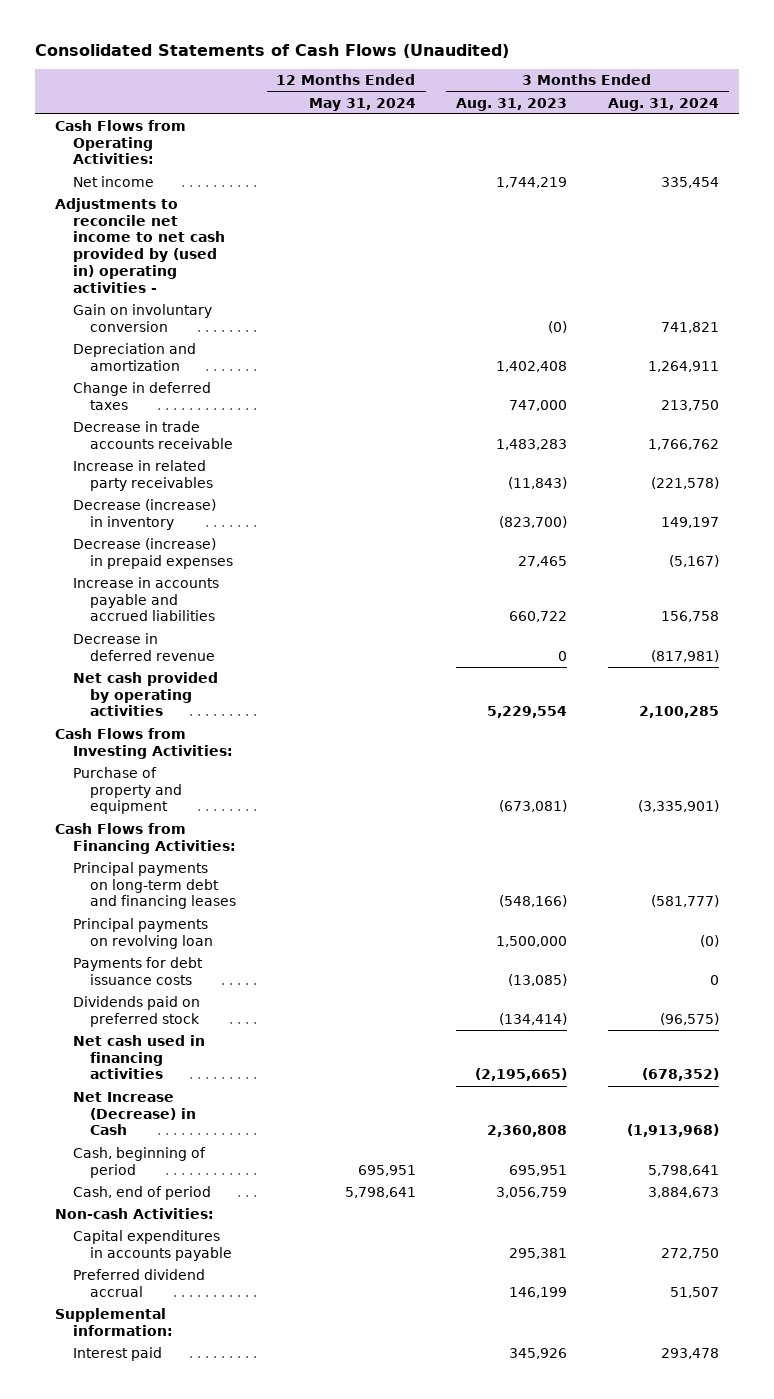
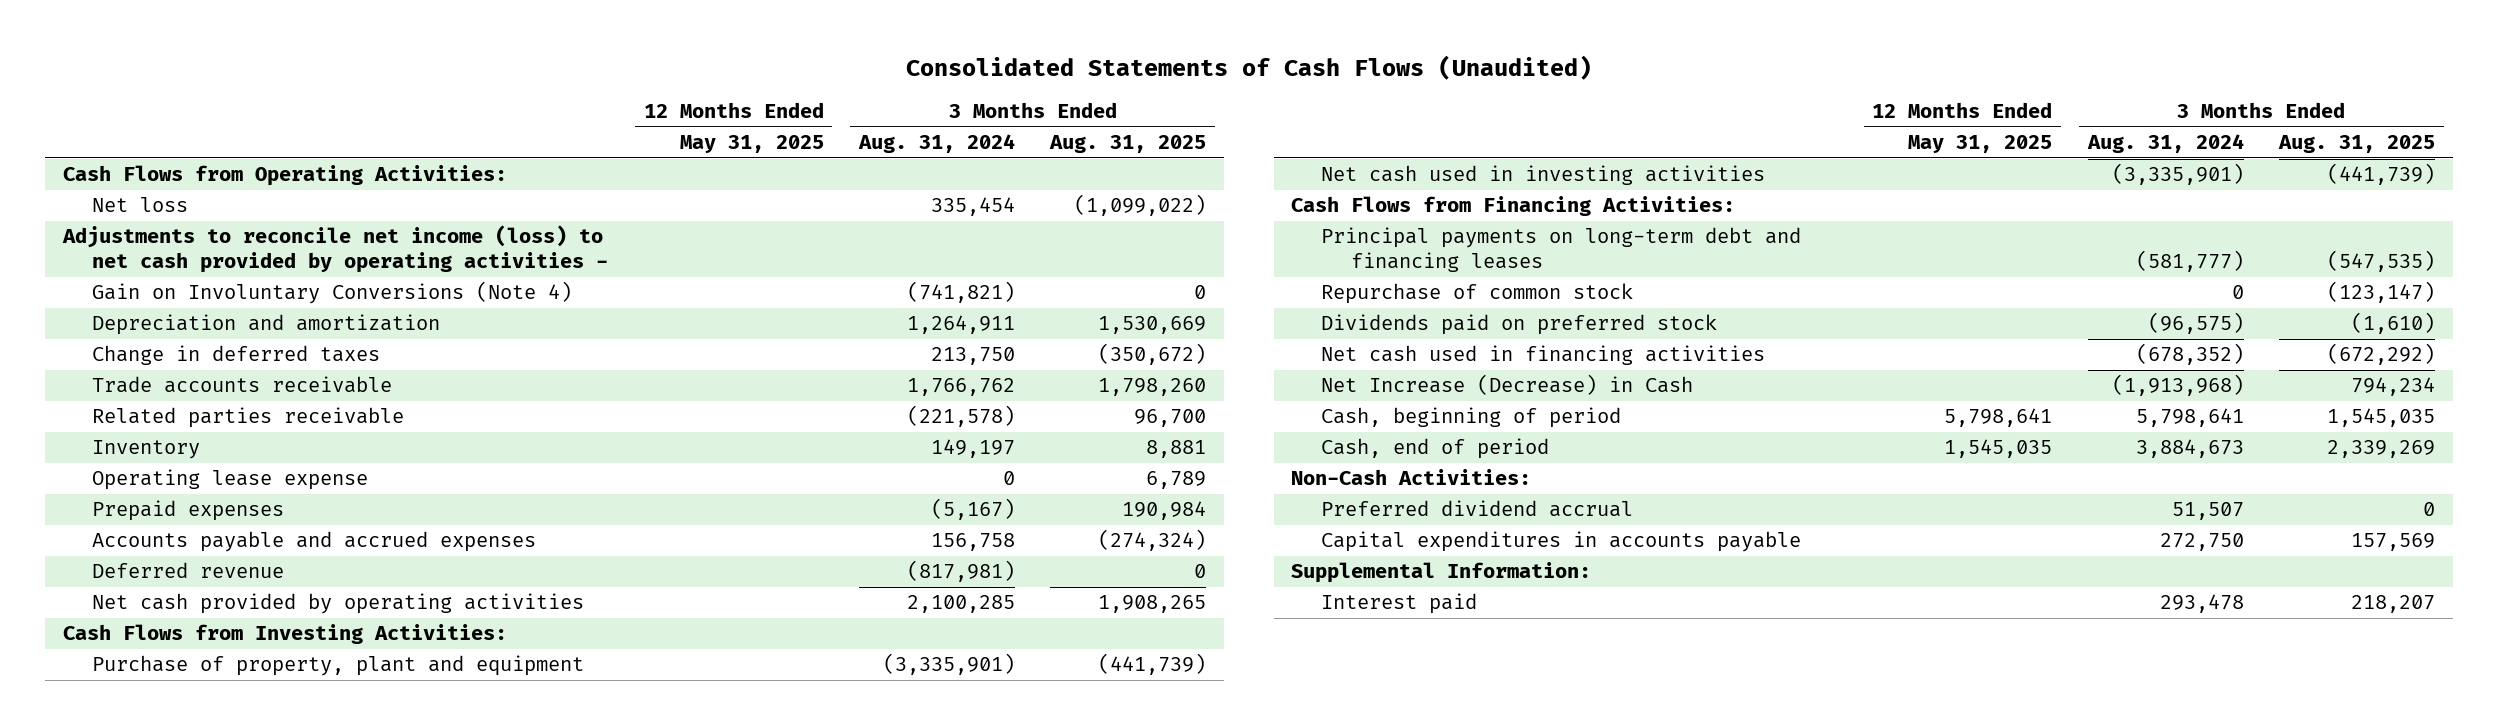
- | 12 Months Ended May 31, 2024 | 3 Months Ended Aug. 31, 2023 | 3 Months Ended Aug. 31, 2024
+ | 12 Months Ended May 31, 2025 | 3 Months Ended Aug. 31, 2024 | 3 Months Ended Aug. 31, 2025
- Net income | | 1,744,219 | 335,454
- Adjustments to reconcile net income to net cash provided by (used in) operating activities -
- Gain on involuntary conversion | | (0) | 741,821
+ Net loss | | 335,454 | (1,099,022)
+ Adjustments to reconcile net income (loss) to net cash provided by operating activities -
+ Gain on Involuntary Conversions (Note 4) | | (741,821) | 0
- Decrease in trade accounts receivable | | 1,483,283 | 1,766,762
- Increase in related party receivables | | (11,843) | (221,578)
- Decrease (increase) in inventory | | (823,700) | 149,197
- Decrease (increase) in prepaid expenses | | 27,465 | (5,167)
- Increase in accounts payable and accrued liabilities | | 660,722 | 156,758
- Decrease in deferred revenue | | 0 | (817,981)
+ Trade accounts receivable | | 1,766,762 | 1,798,260
+ Related parties receivable | | (221,578) | 96,700
+ Inventory | | 149,197 | 8,881
+ Operating lease expense | | 0 | 6,789
+ Prepaid expenses | | (5,167) | 190,984
+ Accounts payable and accrued expenses | | 156,758 | (274,324)
+ Deferred revenue | | (817,981) | 0
- Purchase of property and equipment | | (673,081) | (3,335,901)
+ Purchase of property, plant and equipment | | (3,335,901) | (441,739)
+ Net cash used in investing activities | | (3,335,901) | (441,739)
- Principal payments on revolving loan | | 1,500,000 | (0)
- Payments for debt issuance costs | | (13,085) | 0
+ Repurchase of common stock | | 0 | (123,147)
- Non-cash Activities:
+ Non-Cash Activities:
- Supplemental information:
moved down: Capital expenditures in accounts payable | | 272,750 | 157,569
+ Supplemental Information:

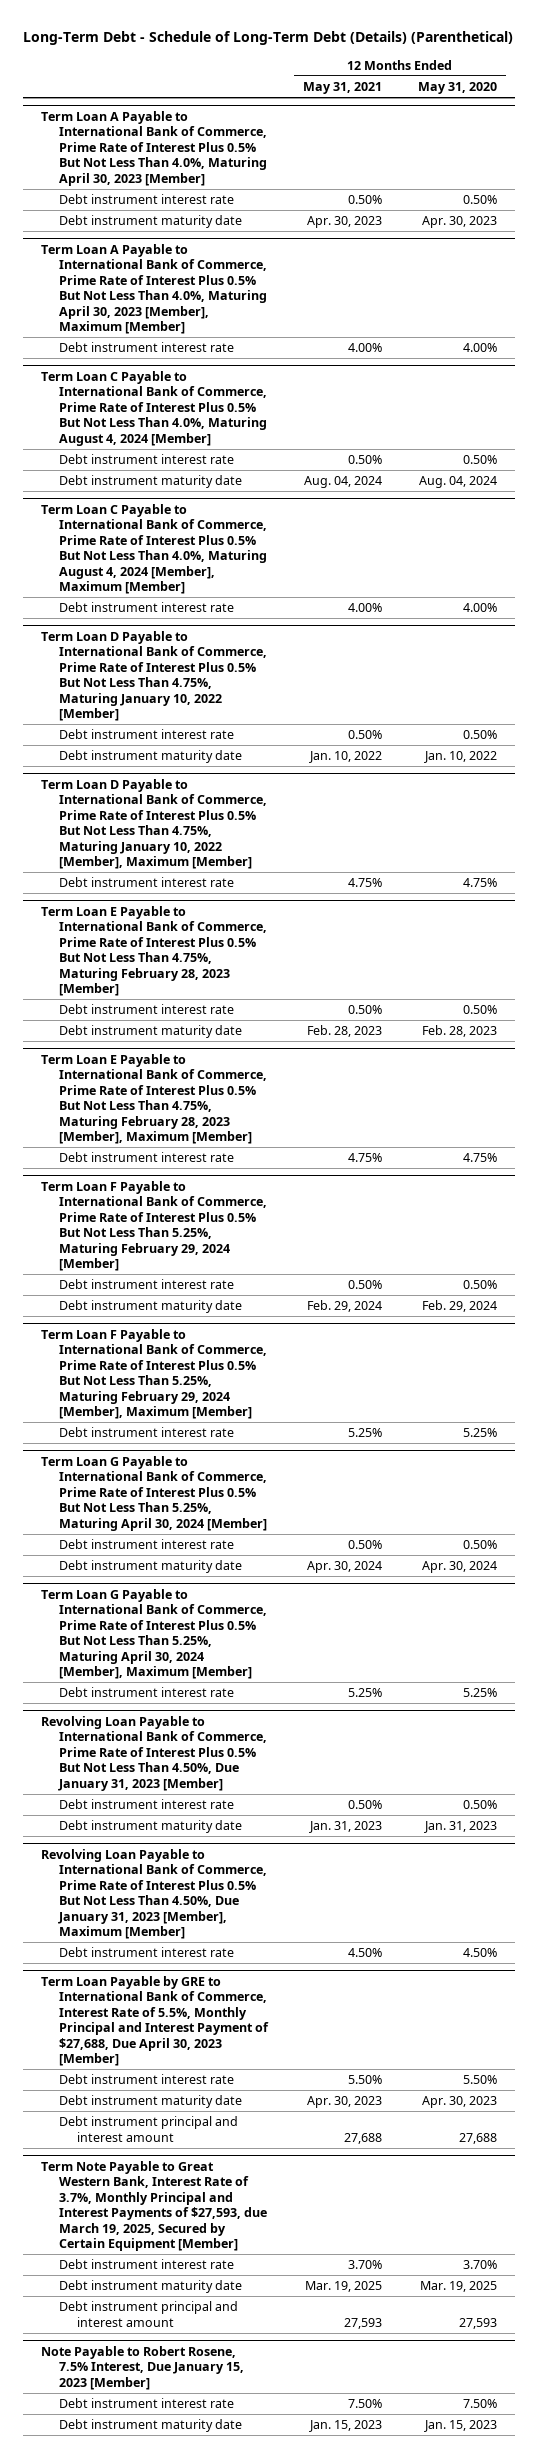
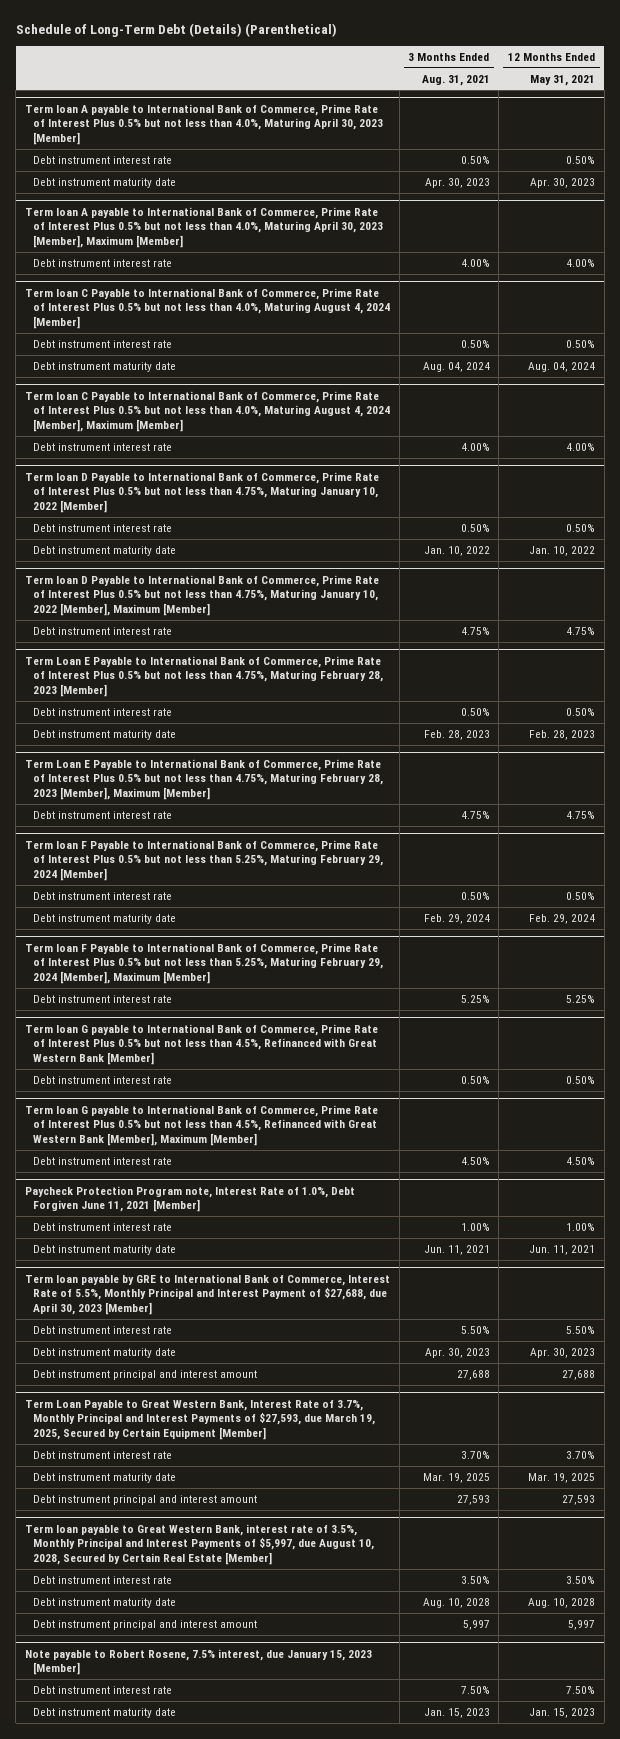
- Long-Term Debt - Schedule of Long-Term Debt (Details) (Parenthetical)
+ Schedule of Long-Term Debt (Details) (Parenthetical)
- | 12 Months Ended May 31, 2021 | 12 Months Ended May 31, 2020
+ | 3 Months Ended Aug. 31, 2021 | 12 Months Ended May 31, 2021
- Term Loan A Payable to International Bank of Commerce, Prime Rate of Interest Plus 0.5% But Not Less Than 4.0%, Maturing April 30, 2023 [Member]
+ Term loan A payable to International Bank of Commerce, Prime Rate of Interest Plus 0.5% but not less than 4.0%, Maturing April 30, 2023 [Member]
- Term Loan A Payable to International Bank of Commerce, Prime Rate of Interest Plus 0.5% But Not Less Than 4.0%, Maturing April 30, 2023 [Member], Maximum [Member]
+ Term loan A payable to International Bank of Commerce, Prime Rate of Interest Plus 0.5% but not less than 4.0%, Maturing April 30, 2023 [Member], Maximum [Member]
- Term Loan C Payable to International Bank of Commerce, Prime Rate of Interest Plus 0.5% But Not Less Than 4.0%, Maturing August 4, 2024 [Member]
+ Term loan C Payable to International Bank of Commerce, Prime Rate of Interest Plus 0.5% but not less than 4.0%, Maturing August 4, 2024 [Member]
- Term Loan C Payable to International Bank of Commerce, Prime Rate of Interest Plus 0.5% But Not Less Than 4.0%, Maturing August 4, 2024 [Member], Maximum [Member]
+ Term loan C Payable to International Bank of Commerce, Prime Rate of Interest Plus 0.5% but not less than 4.0%, Maturing August 4, 2024 [Member], Maximum [Member]
- Term Loan D Payable to International Bank of Commerce, Prime Rate of Interest Plus 0.5% But Not Less Than 4.75%, Maturing January 10, 2022 [Member]
+ Term loan D Payable to International Bank of Commerce, Prime Rate of Interest Plus 0.5% but not less than 4.75%, Maturing January 10, 2022 [Member]
- Term Loan D Payable to International Bank of Commerce, Prime Rate of Interest Plus 0.5% But Not Less Than 4.75%, Maturing January 10, 2022 [Member], Maximum [Member]
+ Term loan D Payable to International Bank of Commerce, Prime Rate of Interest Plus 0.5% but not less than 4.75%, Maturing January 10, 2022 [Member], Maximum [Member]
- Term Loan E Payable to International Bank of Commerce, Prime Rate of Interest Plus 0.5% But Not Less Than 4.75%, Maturing February 28, 2023 [Member]
+ Term Loan E Payable to International Bank of Commerce, Prime Rate of Interest Plus 0.5% but not less than 4.75%, Maturing February 28, 2023 [Member]
- Term Loan E Payable to International Bank of Commerce, Prime Rate of Interest Plus 0.5% But Not Less Than 4.75%, Maturing February 28, 2023 [Member], Maximum [Member]
+ Term Loan E Payable to International Bank of Commerce, Prime Rate of Interest Plus 0.5% but not less than 4.75%, Maturing February 28, 2023 [Member], Maximum [Member]
- Term Loan F Payable to International Bank of Commerce, Prime Rate of Interest Plus 0.5% But Not Less Than 5.25%, Maturing February 29, 2024 [Member]
+ Term loan F Payable to International Bank of Commerce, Prime Rate of Interest Plus 0.5% but not less than 5.25%, Maturing February 29, 2024 [Member]
- Term Loan F Payable to International Bank of Commerce, Prime Rate of Interest Plus 0.5% But Not Less Than 5.25%, Maturing February 29, 2024 [Member], Maximum [Member]
- Debt instrument interest rate | 5.25% | 5.25%
- Term Loan G Payable to International Bank of Commerce, Prime Rate of Interest Plus 0.5% But Not Less Than 5.25%, Maturing April 30, 2024 [Member]
- Debt instrument interest rate | 0.50% | 0.50%
- Debt instrument maturity date | Apr. 30, 2024 | Apr. 30, 2024
- Term Loan G Payable to International Bank of Commerce, Prime Rate of Interest Plus 0.5% But Not Less Than 5.25%, Maturing April 30, 2024 [Member], Maximum [Member]
+ Term loan F Payable to International Bank of Commerce, Prime Rate of Interest Plus 0.5% but not less than 5.25%, Maturing February 29, 2024 [Member], Maximum [Member]
- Revolving Loan Payable to International Bank of Commerce, Prime Rate of Interest Plus 0.5% But Not Less Than 4.50%, Due January 31, 2023 [Member]
+ Term loan G payable to International Bank of Commerce, Prime Rate of Interest Plus 0.5% but not less than 4.5%, Refinanced with Great Western Bank [Member]
- Debt instrument maturity date | Jan. 31, 2023 | Jan. 31, 2023
- Revolving Loan Payable to International Bank of Commerce, Prime Rate of Interest Plus 0.5% But Not Less Than 4.50%, Due January 31, 2023 [Member], Maximum [Member]
+ Term loan G payable to International Bank of Commerce, Prime Rate of Interest Plus 0.5% but not less than 4.5%, Refinanced with Great Western Bank [Member], Maximum [Member]
- Term Loan Payable by GRE to International Bank of Commerce, Interest Rate of 5.5%, Monthly Principal and Interest Payment of $27,688, Due April 30, 2023 [Member]
+ Paycheck Protection Program note, Interest Rate of 1.0%, Debt Forgiven June 11, 2021 [Member]
+ Debt instrument interest rate | 1.00% | 1.00%
+ Debt instrument maturity date | Jun. 11, 2021 | Jun. 11, 2021
+ Term loan payable by GRE to International Bank of Commerce, Interest Rate of 5.5%, Monthly Principal and Interest Payment of $27,688, due April 30, 2023 [Member]
- Term Note Payable to Great Western Bank, Interest Rate of 3.7%, Monthly Principal and Interest Payments of $27,593, due March 19, 2025, Secured by Certain Equipment [Member]
+ Term Loan Payable to Great Western Bank, Interest Rate of 3.7%, Monthly Principal and Interest Payments of $27,593, due March 19, 2025, Secured by Certain Equipment [Member]
- Note Payable to Robert Rosene, 7.5% Interest, Due January 15, 2023 [Member]
+ Term loan payable to Great Western Bank, interest rate of 3.5%, Monthly Principal and Interest Payments of $5,997, due August 10, 2028, Secured by Certain Real Estate [Member]
+ Debt instrument interest rate | 3.50% | 3.50%
+ Debt instrument maturity date | Aug. 10, 2028 | Aug. 10, 2028
+ Debt instrument principal and interest amount | 5,997 | 5,997
+ Note payable to Robert Rosene, 7.5% interest, due January 15, 2023 [Member]

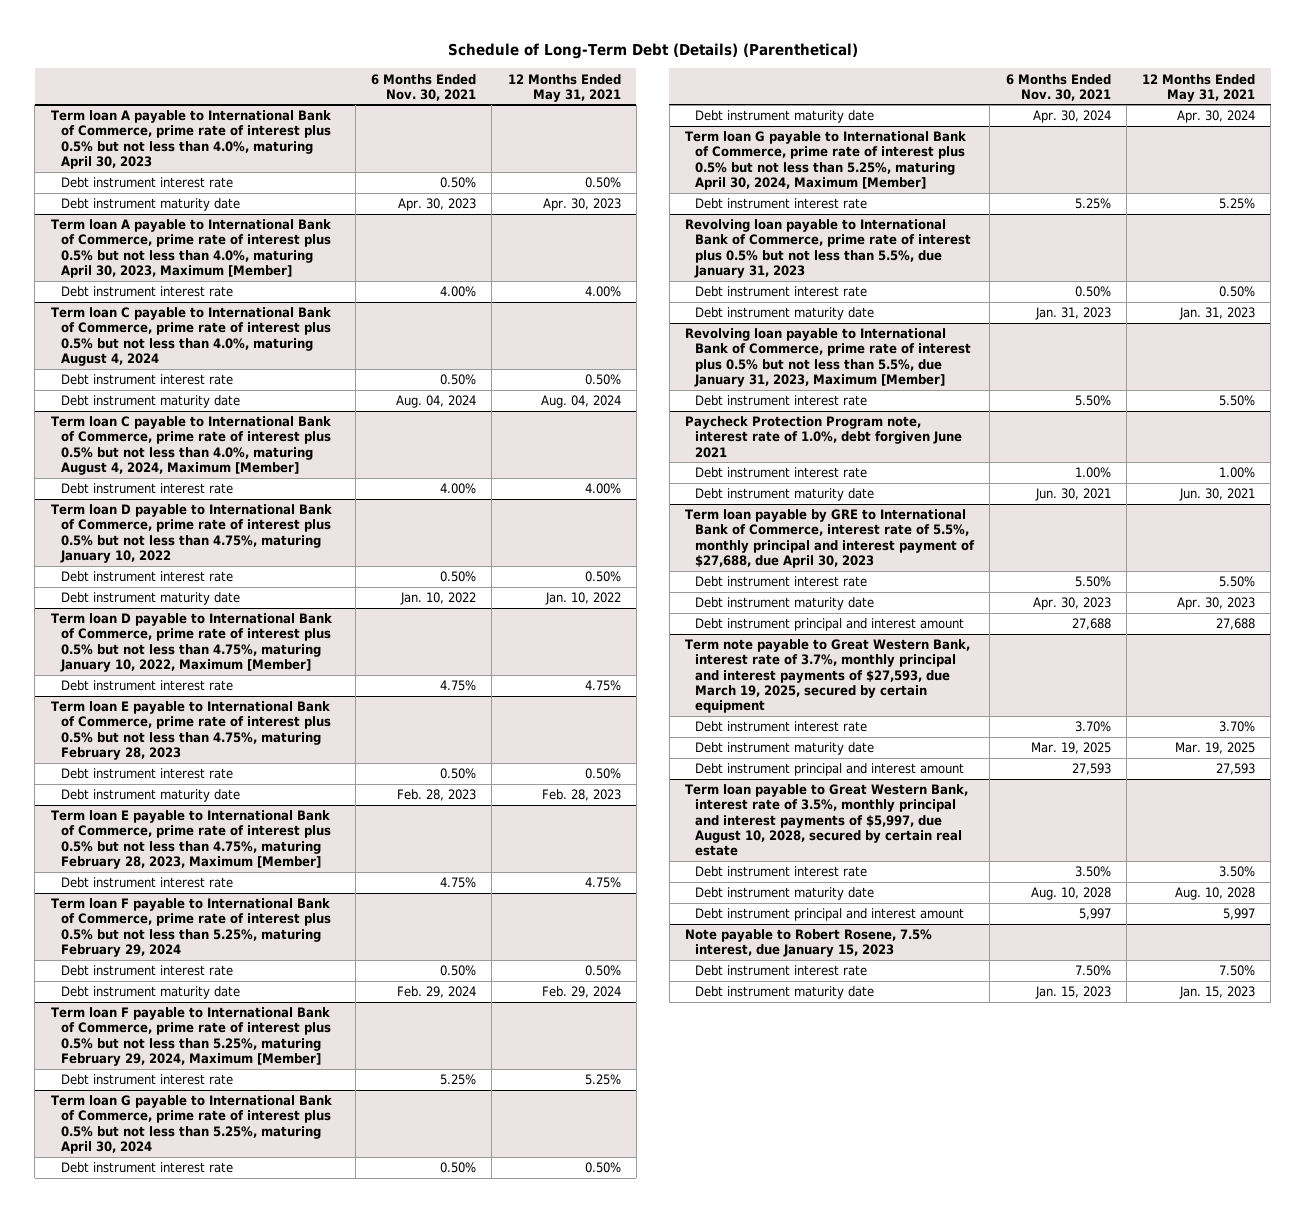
- | 3 Months Ended Aug. 31, 2021 | 12 Months Ended May 31, 2021
+ | 6 Months Ended Nov. 30, 2021 | 12 Months Ended May 31, 2021
- Term loan A payable to International Bank of Commerce, Prime Rate of Interest Plus 0.5% but not less than 4.0%, Maturing April 30, 2023 [Member]
+ Term loan A payable to International Bank of Commerce, prime rate of interest plus 0.5% but not less than 4.0%, maturing April 30, 2023
- Term loan A payable to International Bank of Commerce, Prime Rate of Interest Plus 0.5% but not less than 4.0%, Maturing April 30, 2023 [Member], Maximum [Member]
+ Term loan A payable to International Bank of Commerce, prime rate of interest plus 0.5% but not less than 4.0%, maturing April 30, 2023, Maximum [Member]
- Term loan C Payable to International Bank of Commerce, Prime Rate of Interest Plus 0.5% but not less than 4.0%, Maturing August 4, 2024 [Member]
+ Term loan C payable to International Bank of Commerce, prime rate of interest plus 0.5% but not less than 4.0%, maturing August 4, 2024
- Term loan C Payable to International Bank of Commerce, Prime Rate of Interest Plus 0.5% but not less than 4.0%, Maturing August 4, 2024 [Member], Maximum [Member]
+ Term loan C payable to International Bank of Commerce, prime rate of interest plus 0.5% but not less than 4.0%, maturing August 4, 2024, Maximum [Member]
- Term loan D Payable to International Bank of Commerce, Prime Rate of Interest Plus 0.5% but not less than 4.75%, Maturing January 10, 2022 [Member]
+ Term loan D payable to International Bank of Commerce, prime rate of interest plus 0.5% but not less than 4.75%, maturing January 10, 2022
- Term loan D Payable to International Bank of Commerce, Prime Rate of Interest Plus 0.5% but not less than 4.75%, Maturing January 10, 2022 [Member], Maximum [Member]
+ Term loan D payable to International Bank of Commerce, prime rate of interest plus 0.5% but not less than 4.75%, maturing January 10, 2022, Maximum [Member]
- Term Loan E Payable to International Bank of Commerce, Prime Rate of Interest Plus 0.5% but not less than 4.75%, Maturing February 28, 2023 [Member]
+ Term loan E payable to International Bank of Commerce, prime rate of interest plus 0.5% but not less than 4.75%, maturing February 28, 2023
- Term Loan E Payable to International Bank of Commerce, Prime Rate of Interest Plus 0.5% but not less than 4.75%, Maturing February 28, 2023 [Member], Maximum [Member]
+ Term loan E payable to International Bank of Commerce, prime rate of interest plus 0.5% but not less than 4.75%, maturing February 28, 2023, Maximum [Member]
- Term loan F Payable to International Bank of Commerce, Prime Rate of Interest Plus 0.5% but not less than 5.25%, Maturing February 29, 2024 [Member]
+ Term loan F payable to International Bank of Commerce, prime rate of interest plus 0.5% but not less than 5.25%, maturing February 29, 2024
- Term loan F Payable to International Bank of Commerce, Prime Rate of Interest Plus 0.5% but not less than 5.25%, Maturing February 29, 2024 [Member], Maximum [Member]
+ Term loan F payable to International Bank of Commerce, prime rate of interest plus 0.5% but not less than 5.25%, maturing February 29, 2024, Maximum [Member]
- Term loan G payable to International Bank of Commerce, Prime Rate of Interest Plus 0.5% but not less than 4.5%, Refinanced with Great Western Bank [Member]
+ Term loan G payable to International Bank of Commerce, prime rate of interest plus 0.5% but not less than 5.25%, maturing April 30, 2024
- Term loan G payable to International Bank of Commerce, Prime Rate of Interest Plus 0.5% but not less than 4.5%, Refinanced with Great Western Bank [Member], Maximum [Member]
- Debt instrument interest rate | 4.50% | 4.50%
- Paycheck Protection Program note, Interest Rate of 1.0%, Debt Forgiven June 11, 2021 [Member]
+ Debt instrument maturity date | Apr. 30, 2024 | Apr. 30, 2024
+ Term loan G payable to International Bank of Commerce, prime rate of interest plus 0.5% but not less than 5.25%, maturing April 30, 2024, Maximum [Member]
+ Debt instrument interest rate | 5.25% | 5.25%
+ Revolving loan payable to International Bank of Commerce, prime rate of interest plus 0.5% but not less than 5.5%, due January 31, 2023
+ Debt instrument interest rate | 0.50% | 0.50%
+ Debt instrument maturity date | Jan. 31, 2023 | Jan. 31, 2023
+ Revolving loan payable to International Bank of Commerce, prime rate of interest plus 0.5% but not less than 5.5%, due January 31, 2023, Maximum [Member]
+ Debt instrument interest rate | 5.50% | 5.50%
+ Paycheck Protection Program note, interest rate of 1.0%, debt forgiven June 2021
- Debt instrument maturity date | Jun. 11, 2021 | Jun. 11, 2021
- Term loan payable by GRE to International Bank of Commerce, Interest Rate of 5.5%, Monthly Principal and Interest Payment of $27,688, due April 30, 2023 [Member]
+ Debt instrument maturity date | Jun. 30, 2021 | Jun. 30, 2021
+ Term loan payable by GRE to International Bank of Commerce, interest rate of 5.5%, monthly principal and interest payment of $27,688, due April 30, 2023
- Term Loan Payable to Great Western Bank, Interest Rate of 3.7%, Monthly Principal and Interest Payments of $27,593, due March 19, 2025, Secured by Certain Equipment [Member]
+ Term note payable to Great Western Bank, interest rate of 3.7%, monthly principal and interest payments of $27,593, due March 19, 2025, secured by certain equipment
- Term loan payable to Great Western Bank, interest rate of 3.5%, Monthly Principal and Interest Payments of $5,997, due August 10, 2028, Secured by Certain Real Estate [Member]
+ Term loan payable to Great Western Bank, interest rate of 3.5%, monthly principal and interest payments of $5,997, due August 10, 2028, secured by certain real estate
- Note payable to Robert Rosene, 7.5% interest, due January 15, 2023 [Member]
+ Note payable to Robert Rosene, 7.5% interest, due January 15, 2023

